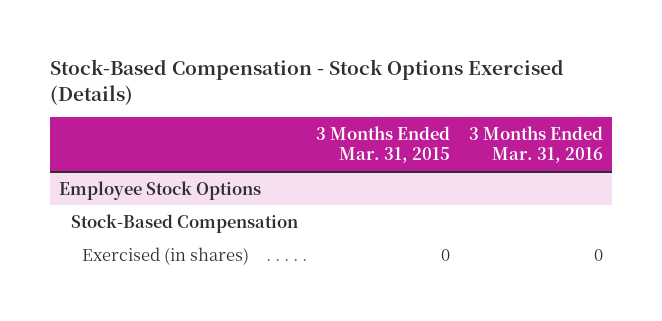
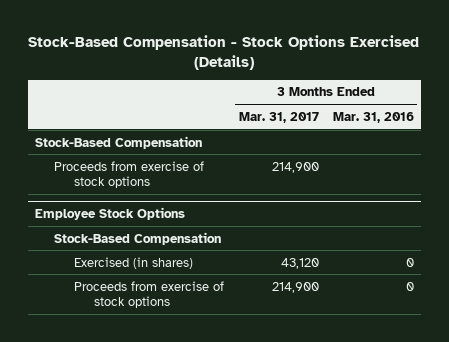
- | 3 Months Ended Mar. 31, 2015 | 3 Months Ended Mar. 31, 2016
+ | 3 Months Ended Mar. 31, 2017 | 3 Months Ended Mar. 31, 2016
+ Stock-Based Compensation
+ Proceeds from exercise of stock options | 214,900 |
@ Employee Stock Options
+ Proceeds from exercise of stock options | 214,900 | 0

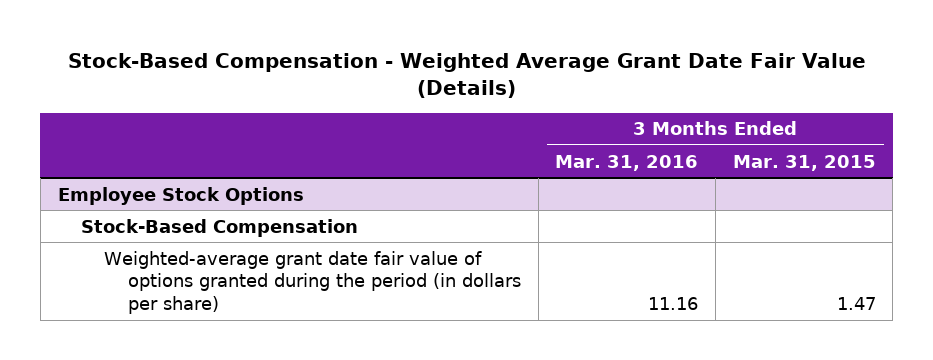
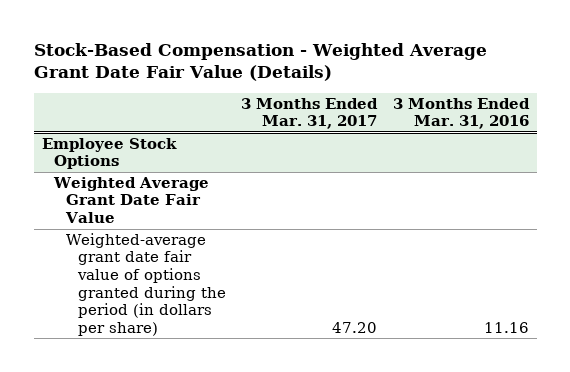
- | 3 Months Ended Mar. 31, 2016 | 3 Months Ended Mar. 31, 2015
+ | 3 Months Ended Mar. 31, 2017 | 3 Months Ended Mar. 31, 2016
@ Employee Stock Options
- Stock-Based Compensation
+ Weighted Average Grant Date Fair Value

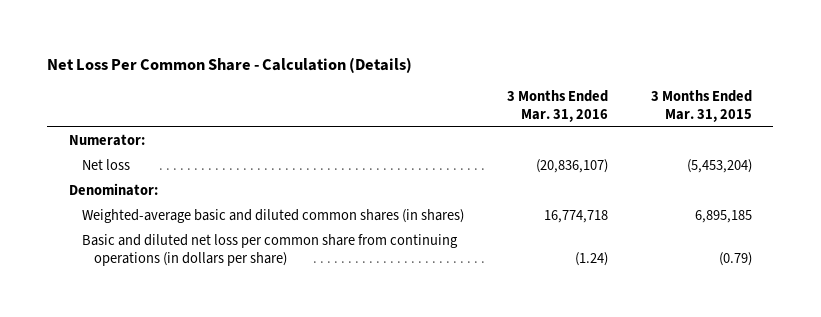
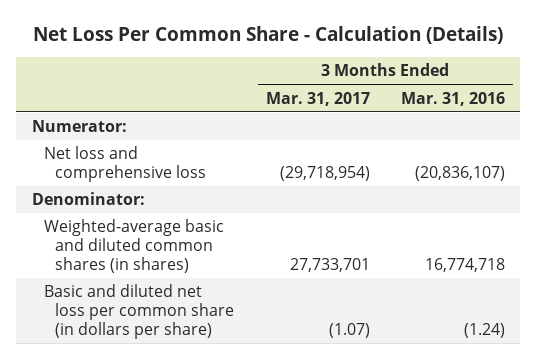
- | 3 Months Ended Mar. 31, 2016 | 3 Months Ended Mar. 31, 2015
+ | 3 Months Ended Mar. 31, 2017 | 3 Months Ended Mar. 31, 2016
- Net loss | (20,836,107) | (5,453,204)
+ Net loss and comprehensive loss | (29,718,954) | (20,836,107)
- Basic and diluted net loss per common share from continuing operations (in dollars per share) | (1.24) | (0.79)
+ Basic and diluted net loss per common share (in dollars per share) | (1.07) | (1.24)

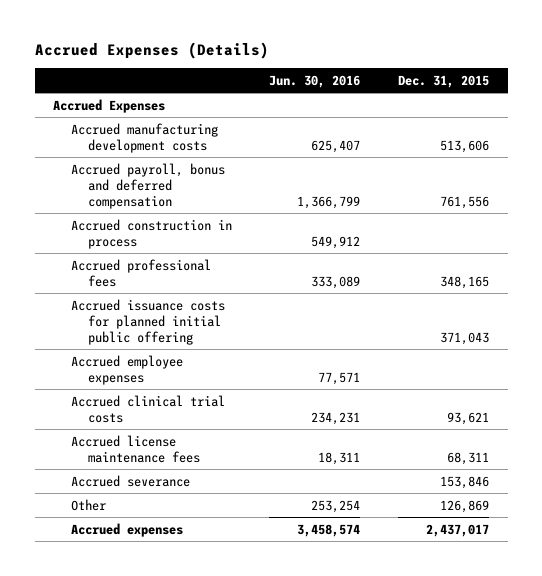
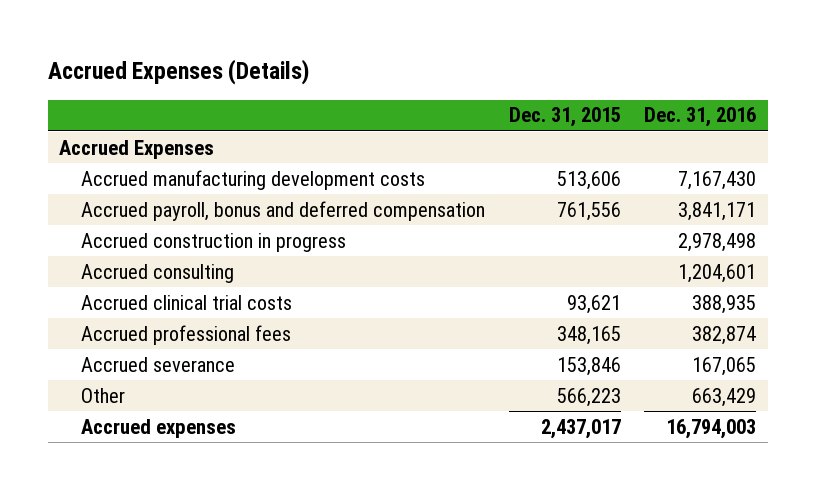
- | Jun. 30, 2016 | Dec. 31, 2015
+ | Dec. 31, 2015 | Dec. 31, 2016
- Accrued construction in process | 549,912 |
- Accrued issuance costs for planned initial public offering | | 371,043
- Accrued employee expenses | 77,571 |
+ Accrued construction in progress | | 2,978,498
+ Accrued consulting | | 1,204,601
- Accrued license maintenance fees | 18,311 | 68,311
moved down: Accrued professional fees | 348,165 | 382,874
- Other | 253,254 | 126,869
+ Other | 566,223 | 663,429

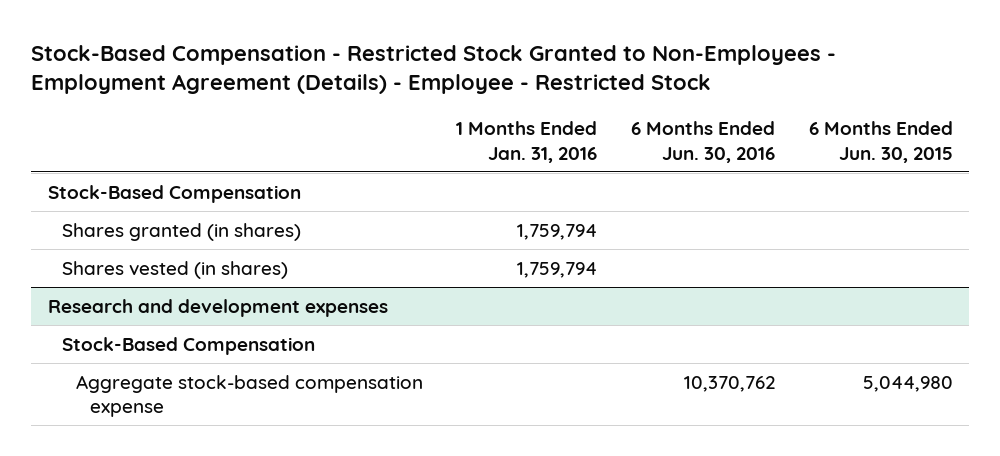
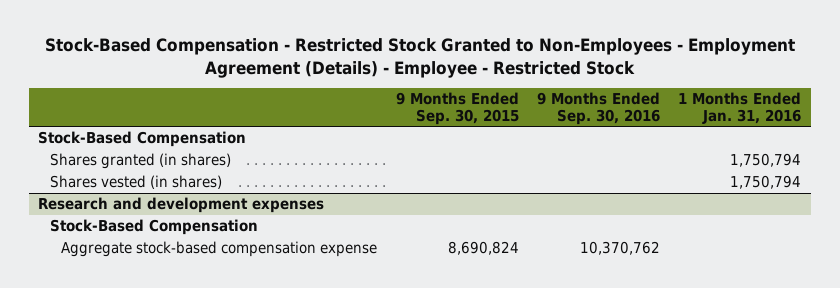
- | 1 Months Ended Jan. 31, 2016 | 6 Months Ended Jun. 30, 2016 | 6 Months Ended Jun. 30, 2015
+ | 9 Months Ended Sep. 30, 2015 | 9 Months Ended Sep. 30, 2016 | 1 Months Ended Jan. 31, 2016
- Shares granted (in shares) | 1,759,794 | |
- Shares vested (in shares) | 1,759,794 | |
+ Shares granted (in shares) | | | 1,750,794
+ Shares vested (in shares) | | | 1,750,794

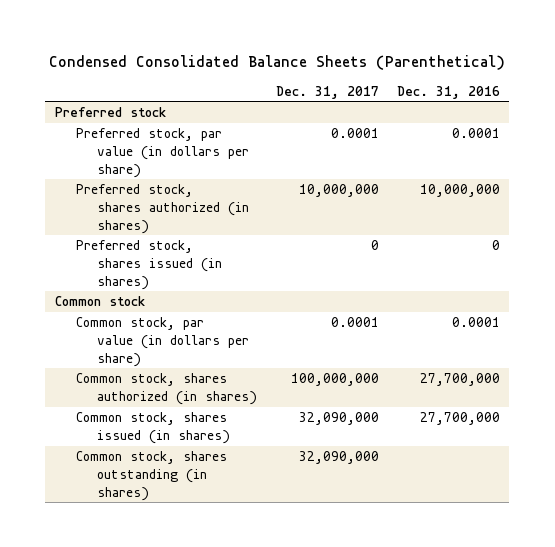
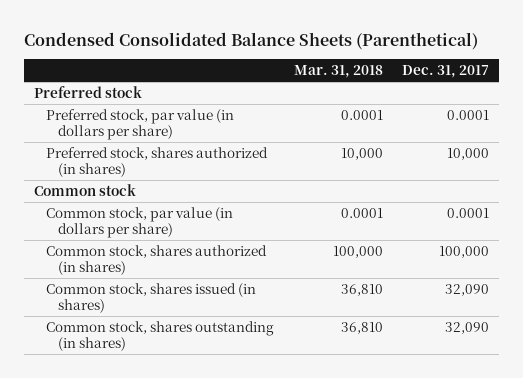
- | Dec. 31, 2017 | Dec. 31, 2016
+ | Mar. 31, 2018 | Dec. 31, 2017
- Preferred stock, shares authorized (in shares) | 10,000,000 | 10,000,000
- Preferred stock, shares issued (in shares) | 0 | 0
+ Preferred stock, shares authorized (in shares) | 10,000 | 10,000
- Common stock, shares authorized (in shares) | 100,000,000 | 27,700,000
- Common stock, shares issued (in shares) | 32,090,000 | 27,700,000
- Common stock, shares outstanding (in shares) | 32,090,000 |
+ Common stock, shares authorized (in shares) | 100,000 | 100,000
+ Common stock, shares issued (in shares) | 36,810 | 32,090
+ Common stock, shares outstanding (in shares) | 36,810 | 32,090

